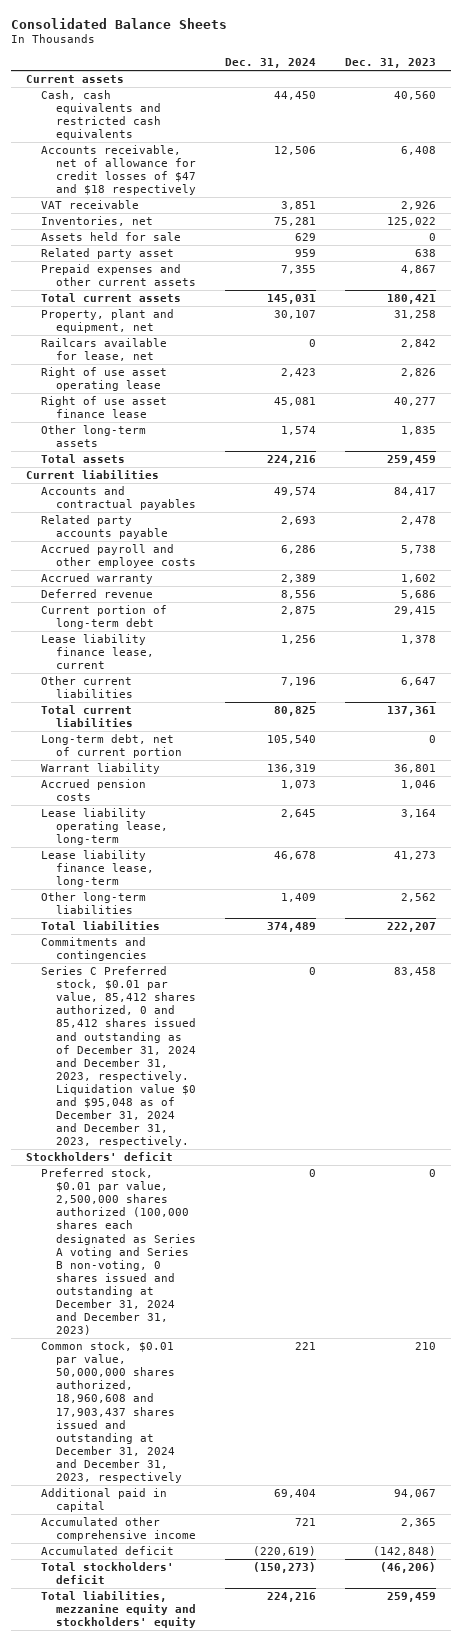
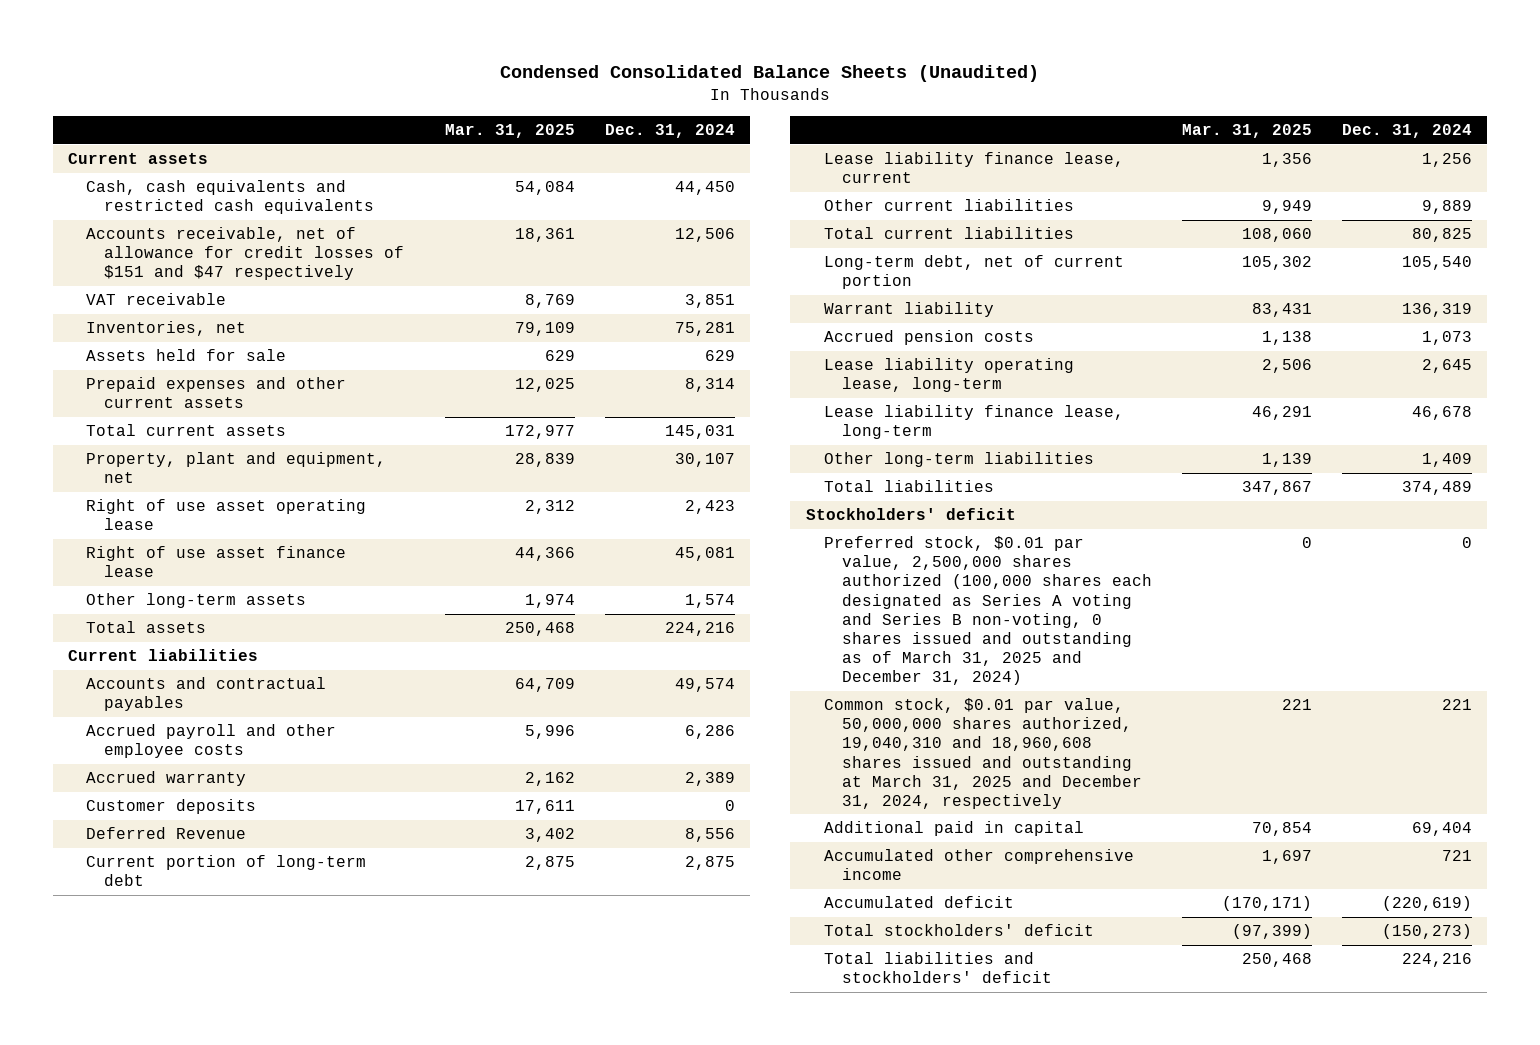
- Consolidated Balance Sheets
+ Condensed Consolidated Balance Sheets (Unaudited)
- | Dec. 31, 2024 | Dec. 31, 2023
+ | Mar. 31, 2025 | Dec. 31, 2024
- Accounts receivable, net of allowance for credit losses of $47 and $18 respectively | 12,506 | 6,408
+ Accounts receivable, net of allowance for credit losses of $151 and $47 respectively | 18,361 | 12,506
- Related party asset | 959 | 638
- Prepaid expenses and other current assets | 7,355 | 4,867
+ Prepaid expenses and other current assets | 12,025 | 8,314
- Railcars available for lease, net | 0 | 2,842
- Related party accounts payable | 2,693 | 2,478
- Deferred revenue | 8,556 | 5,686
+ Customer deposits | 17,611 | 0
+ Deferred Revenue | 3,402 | 8,556
- Other current liabilities | 7,196 | 6,647
+ Other current liabilities | 9,949 | 9,889
- Commitments and contingencies
- Series C Preferred stock, $0.01 par value, 85,412 shares authorized, 0 and 85,412 shares issued and outstanding as of December 31, 2024 and December 31, 2023, respectively. Liquidation value $0 and $95,048 as of December 31, 2024 and December 31, 2023, respectively. | 0 | 83,458
- Preferred stock, $0.01 par value, 2,500,000 shares authorized (100,000 shares each designated as Series A voting and Series B non-voting, 0 shares issued and outstanding at December 31, 2024 and December 31, 2023) | 0 | 0
- Common stock, $0.01 par value, 50,000,000 shares authorized, 18,960,608 and 17,903,437 shares issued and outstanding at December 31, 2024 and December 31, 2023, respectively | 221 | 210
+ Preferred stock, $0.01 par value, 2,500,000 shares authorized (100,000 shares each designated as Series A voting and Series B non-voting, 0 shares issued and outstanding as of March 31, 2025 and December 31, 2024) | 0 | 0
+ Common stock, $0.01 par value, 50,000,000 shares authorized, 19,040,310 and 18,960,608 shares issued and outstanding at March 31, 2025 and December 31, 2024, respectively | 221 | 221
- Total liabilities, mezzanine equity and stockholders' equity | 224,216 | 259,459
+ Total liabilities and stockholders' deficit | 250,468 | 224,216

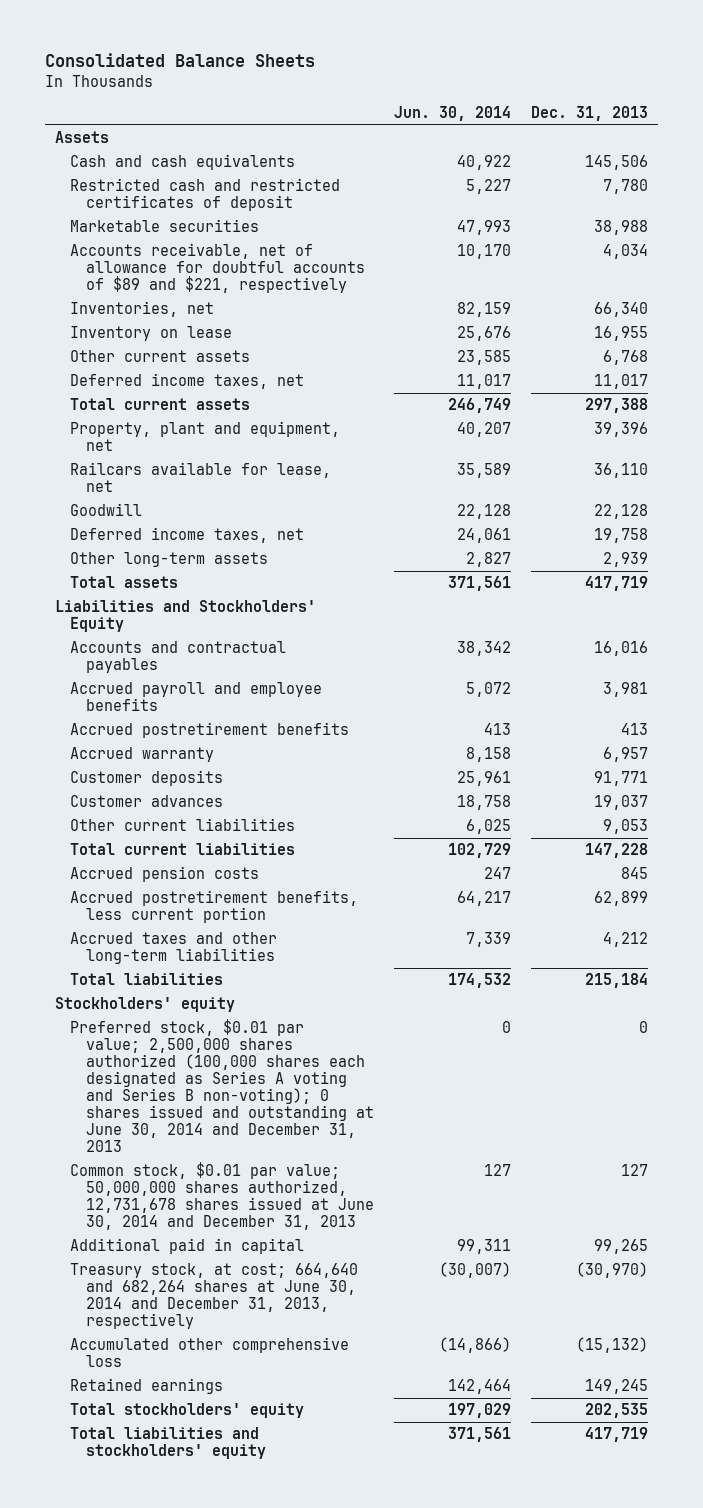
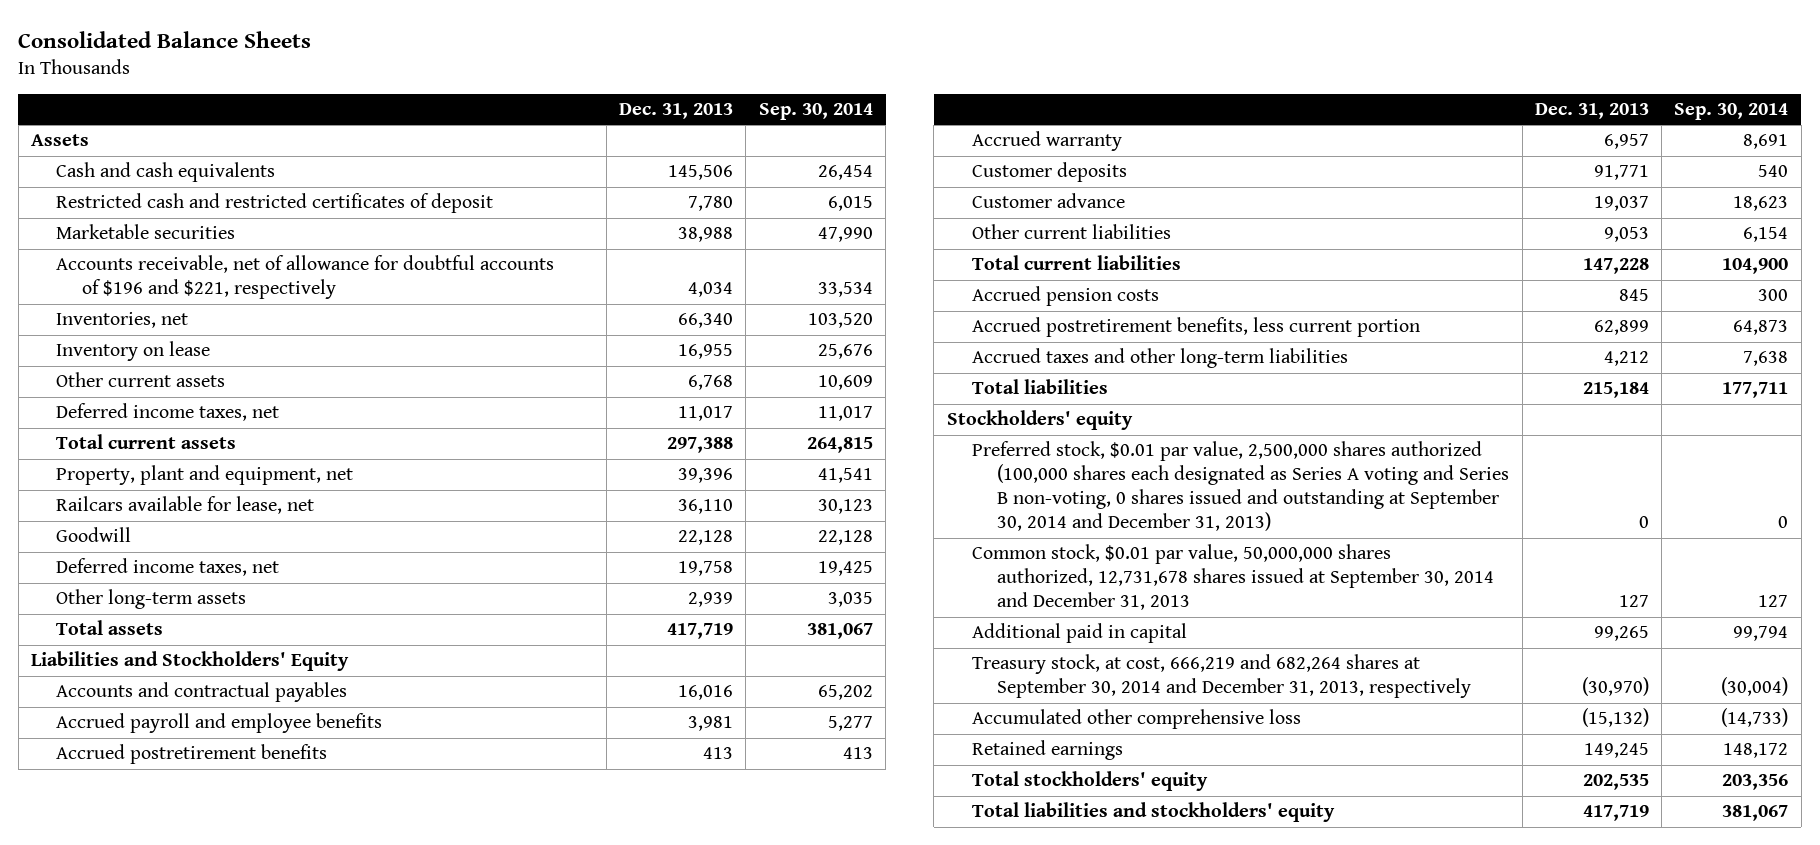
- | Jun. 30, 2014 | Dec. 31, 2013
+ | Dec. 31, 2013 | Sep. 30, 2014
- Accounts receivable, net of allowance for doubtful accounts of $89 and $221, respectively | 10,170 | 4,034
+ Accounts receivable, net of allowance for doubtful accounts of $196 and $221, respectively | 4,034 | 33,534
- Customer advances | 18,758 | 19,037
+ Customer advance | 19,037 | 18,623
- Preferred stock, $0.01 par value; 2,500,000 shares authorized (100,000 shares each designated as Series A voting and Series B non-voting); 0 shares issued and outstanding at June 30, 2014 and December 31, 2013 | 0 | 0
- Common stock, $0.01 par value; 50,000,000 shares authorized, 12,731,678 shares issued at June 30, 2014 and December 31, 2013 | 127 | 127
+ Preferred stock, $0.01 par value, 2,500,000 shares authorized (100,000 shares each designated as Series A voting and Series B non-voting, 0 shares issued and outstanding at September 30, 2014 and December 31, 2013) | 0 | 0
+ Common stock, $0.01 par value, 50,000,000 shares authorized, 12,731,678 shares issued at September 30, 2014 and December 31, 2013 | 127 | 127
- Treasury stock, at cost; 664,640 and 682,264 shares at June 30, 2014 and December 31, 2013, respectively | (30,007) | (30,970)
+ Treasury stock, at cost, 666,219 and 682,264 shares at September 30, 2014 and December 31, 2013, respectively | (30,970) | (30,004)

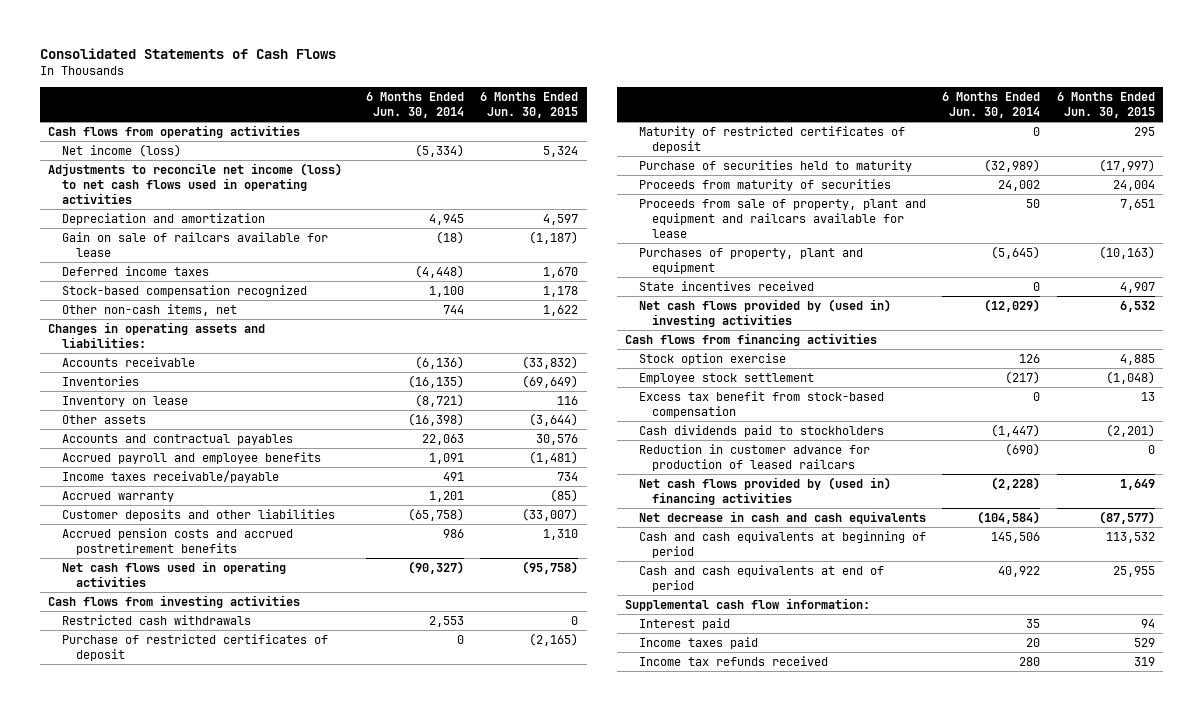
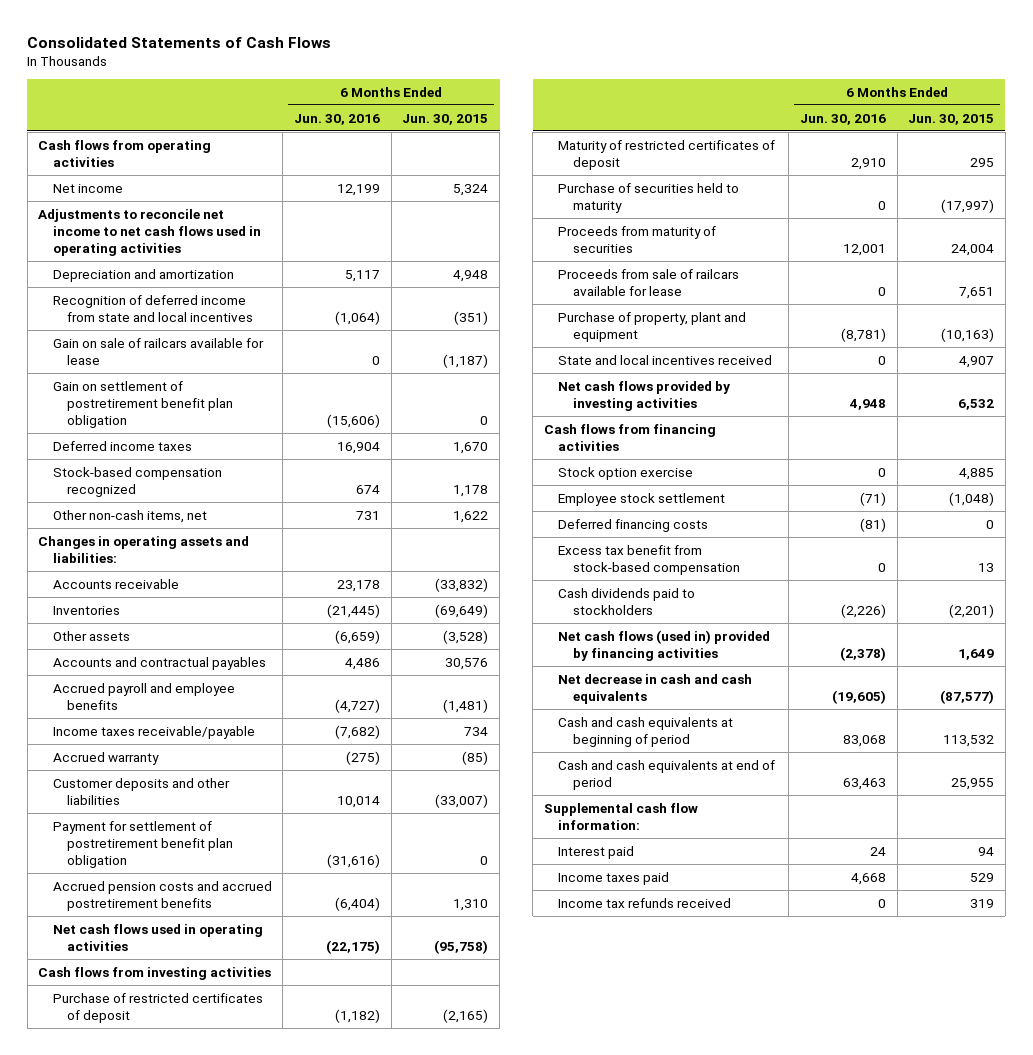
- | 6 Months Ended Jun. 30, 2014 | 6 Months Ended Jun. 30, 2015
+ | 6 Months Ended Jun. 30, 2016 | 6 Months Ended Jun. 30, 2015
- Net income (loss) | (5,334) | 5,324
- Adjustments to reconcile net income (loss) to net cash flows used in operating activities
- Depreciation and amortization | 4,945 | 4,597
+ Net income | 12,199 | 5,324
+ Adjustments to reconcile net income to net cash flows used in operating activities
+ Depreciation and amortization | 5,117 | 4,948
+ Recognition of deferred income from state and local incentives | (1,064) | (351)
+ Gain on settlement of postretirement benefit plan obligation | (15,606) | 0
- Inventory on lease | (8,721) | 116
- Other assets | (16,398) | (3,644)
+ Other assets | (6,659) | (3,528)
+ Payment for settlement of postretirement benefit plan obligation | (31,616) | 0
- Restricted cash withdrawals | 2,553 | 0
- Proceeds from sale of property, plant and equipment and railcars available for lease | 50 | 7,651
- Purchases of property, plant and equipment | (5,645) | (10,163)
- State incentives received | 0 | 4,907
- Net cash flows provided by (used in) investing activities | (12,029) | 6,532
+ Proceeds from sale of railcars available for lease | 0 | 7,651
+ Purchase of property, plant and equipment | (8,781) | (10,163)
+ State and local incentives received | 0 | 4,907
+ Net cash flows provided by investing activities | 4,948 | 6,532
+ Deferred financing costs | (81) | 0
- Reduction in customer advance for production of leased railcars | (690) | 0
- Net cash flows provided by (used in) financing activities | (2,228) | 1,649
+ Net cash flows (used in) provided by financing activities | (2,378) | 1,649

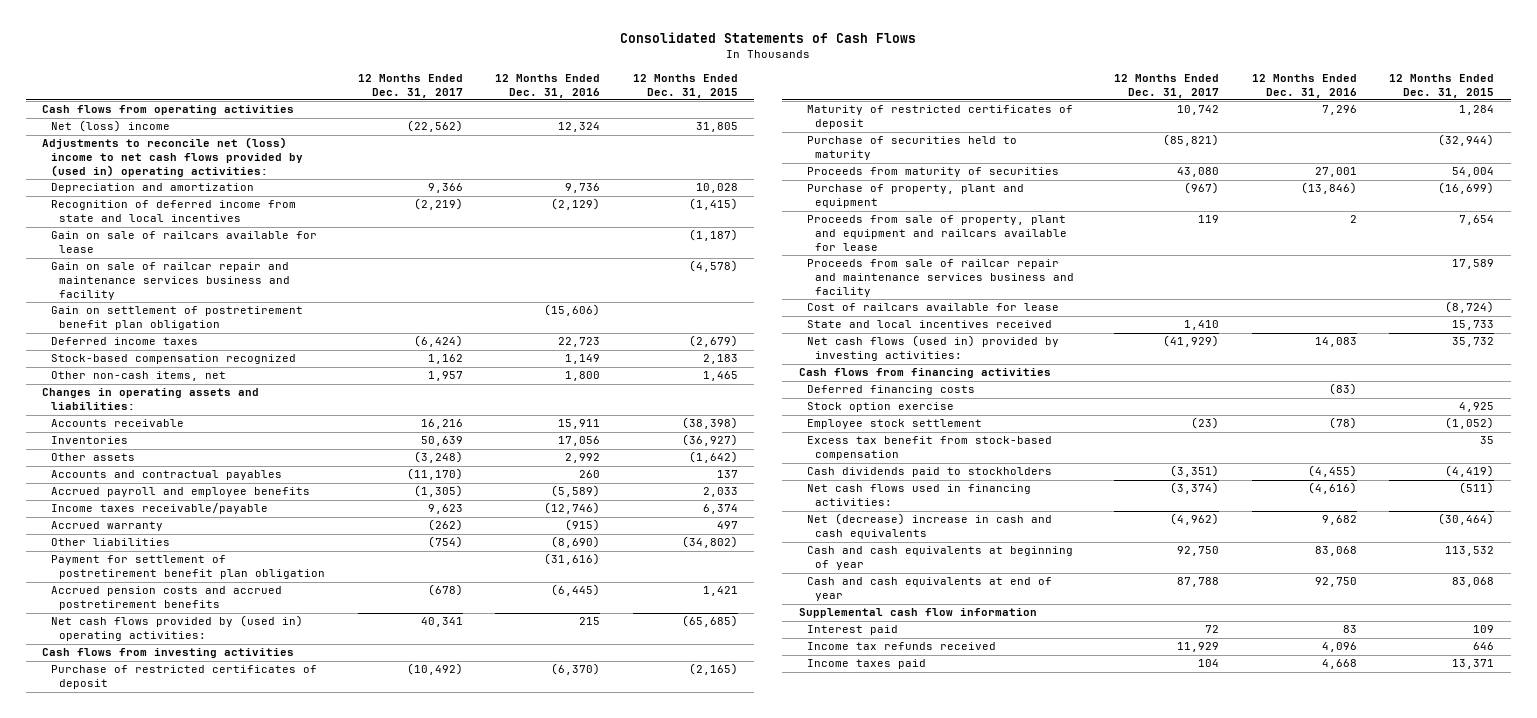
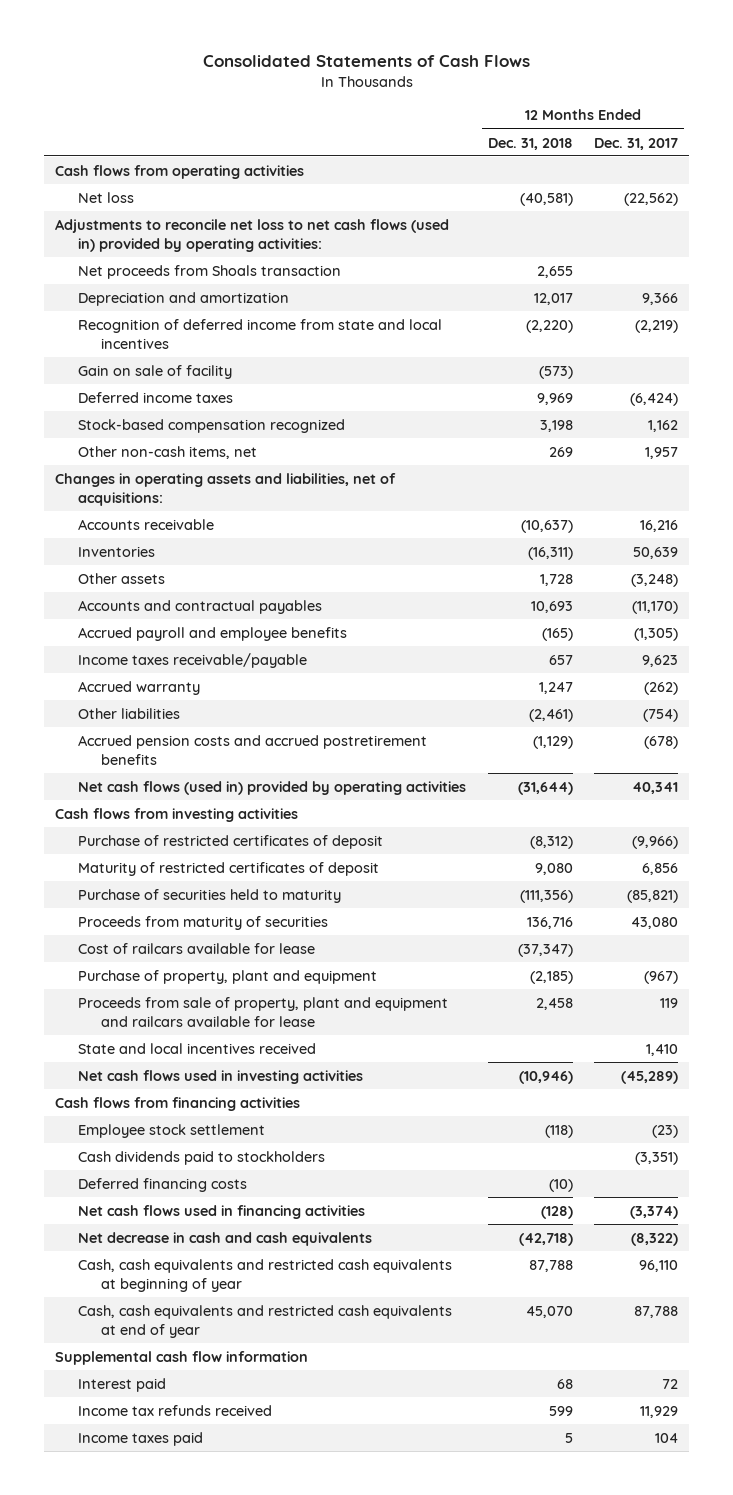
- | 12 Months Ended Dec. 31, 2017 | 12 Months Ended Dec. 31, 2016 | 12 Months Ended Dec. 31, 2015
+ | 12 Months Ended Dec. 31, 2018 | 12 Months Ended Dec. 31, 2017
- Net (loss) income | (22,562) | 12,324 | 31,805
- Adjustments to reconcile net (loss) income to net cash flows provided by (used in) operating activities:
+ Net loss | (40,581) | (22,562)
+ Adjustments to reconcile net loss to net cash flows (used in) provided by operating activities:
+ Net proceeds from Shoals transaction | 2,655 |
- Gain on sale of railcars available for lease | | | (1,187)
- Gain on sale of railcar repair and maintenance services business and facility | | | (4,578)
- Gain on settlement of postretirement benefit plan obligation | | (15,606) |
+ Gain on sale of facility | (573) |
- Changes in operating assets and liabilities:
+ Changes in operating assets and liabilities, net of acquisitions:
- Payment for settlement of postretirement benefit plan obligation | | (31,616) |
- Net cash flows provided by (used in) operating activities: | 40,341 | 215 | (65,685)
+ Net cash flows (used in) provided by operating activities | (31,644) | 40,341
- Purchase of restricted certificates of deposit | (10,492) | (6,370) | (2,165)
- Maturity of restricted certificates of deposit | 10,742 | 7,296 | 1,284
+ Purchase of restricted certificates of deposit | (8,312) | (9,966)
+ Maturity of restricted certificates of deposit | 9,080 | 6,856
moved up: Cost of railcars available for lease | (37,347) |
- Proceeds from sale of railcar repair and maintenance services business and facility | | | 17,589
- Net cash flows (used in) provided by investing activities: | (41,929) | 14,083 | 35,732
+ Net cash flows used in investing activities | (10,946) | (45,289)
- Stock option exercise | | | 4,925
- Excess tax benefit from stock-based compensation | | | 35
- Net cash flows used in financing activities: | (3,374) | (4,616) | (511)
- Net (decrease) increase in cash and cash equivalents | (4,962) | 9,682 | (30,464)
- Cash and cash equivalents at beginning of year | 92,750 | 83,068 | 113,532
- Cash and cash equivalents at end of year | 87,788 | 92,750 | 83,068
moved down: Deferred financing costs | (10) |
+ Net cash flows used in financing activities | (128) | (3,374)
+ Net decrease in cash and cash equivalents | (42,718) | (8,322)
+ Cash, cash equivalents and restricted cash equivalents at beginning of year | 87,788 | 96,110
+ Cash, cash equivalents and restricted cash equivalents at end of year | 45,070 | 87,788

